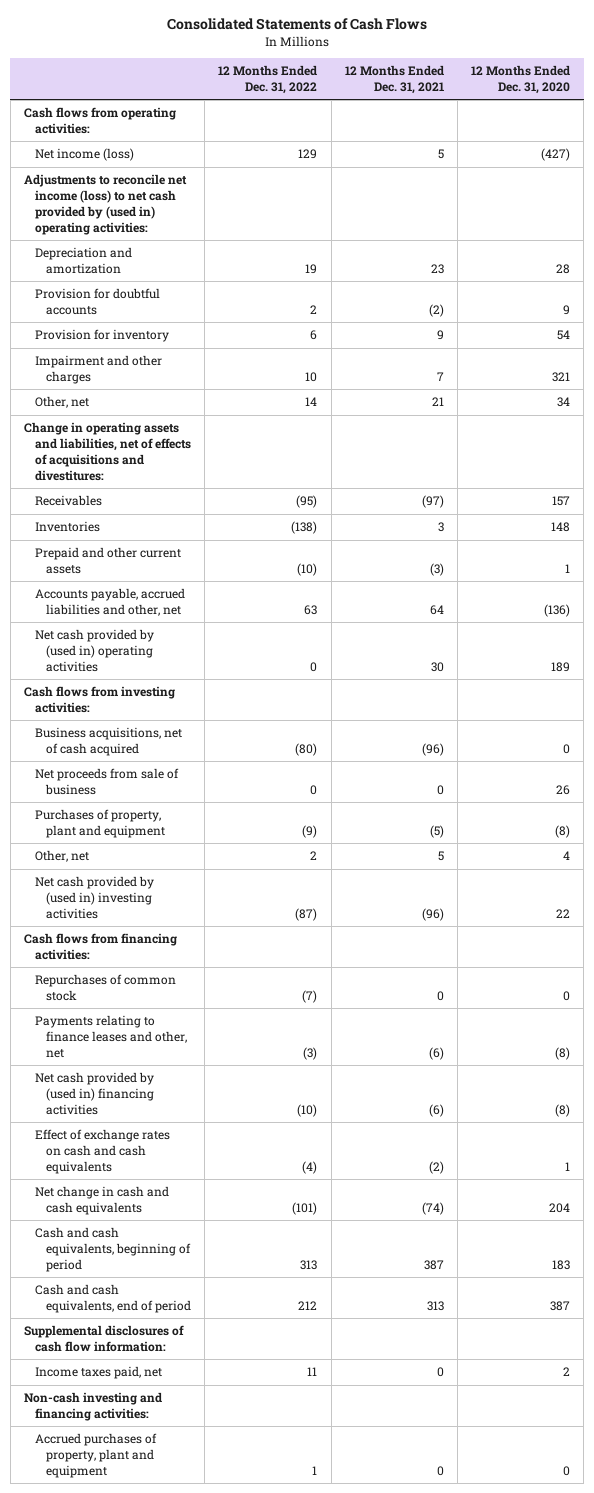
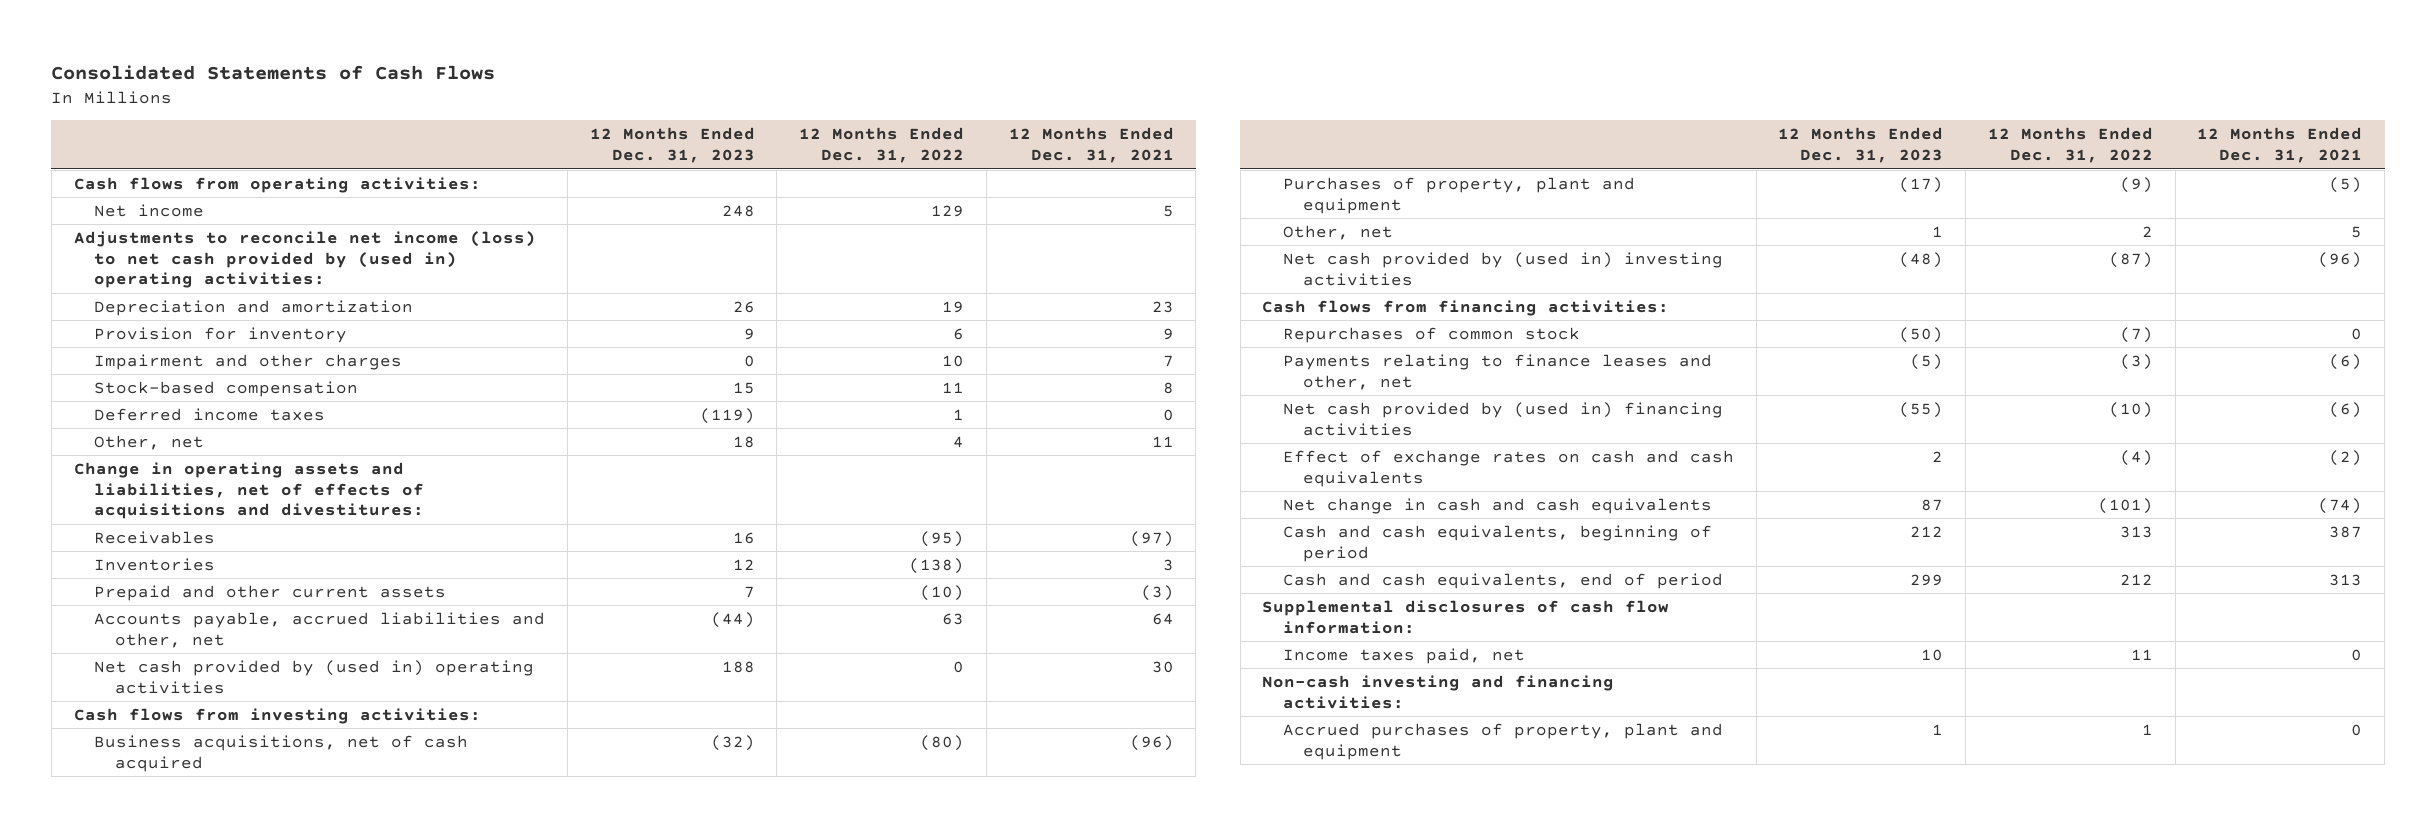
- | 12 Months Ended Dec. 31, 2022 | 12 Months Ended Dec. 31, 2021 | 12 Months Ended Dec. 31, 2020
+ | 12 Months Ended Dec. 31, 2023 | 12 Months Ended Dec. 31, 2022 | 12 Months Ended Dec. 31, 2021
- Net income (loss) | 129 | 5 | (427)
+ Net income | 248 | 129 | 5
- Provision for doubtful accounts | 2 | (2) | 9
- Other, net | 14 | 21 | 34
+ Stock-based compensation | 15 | 11 | 8
+ Deferred income taxes | (119) | 1 | 0
+ Other, net | 18 | 4 | 11
- Net proceeds from sale of business | 0 | 0 | 26

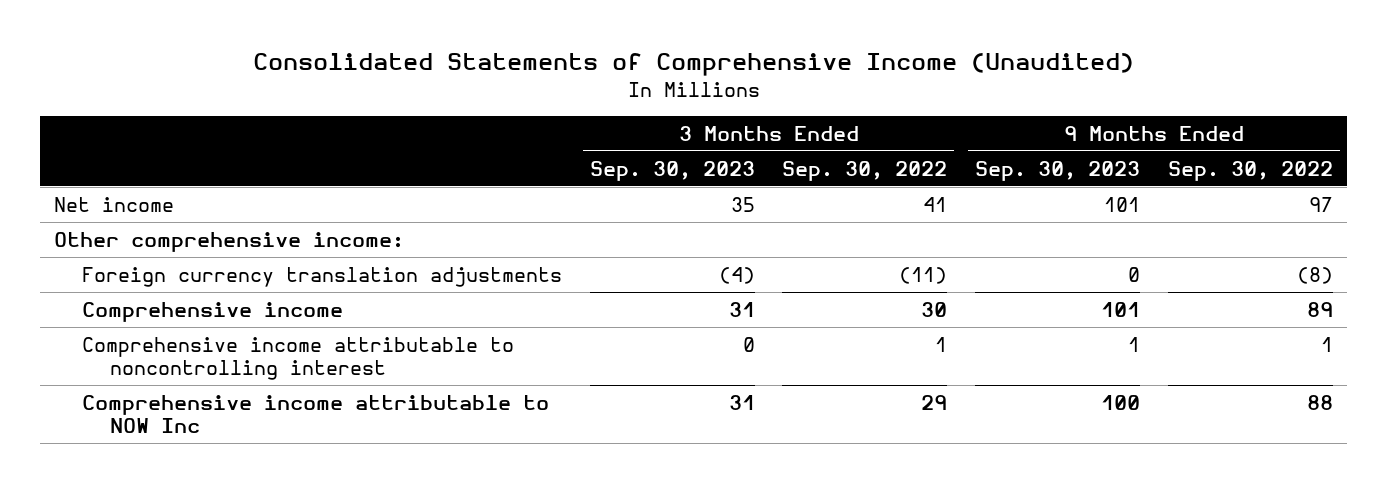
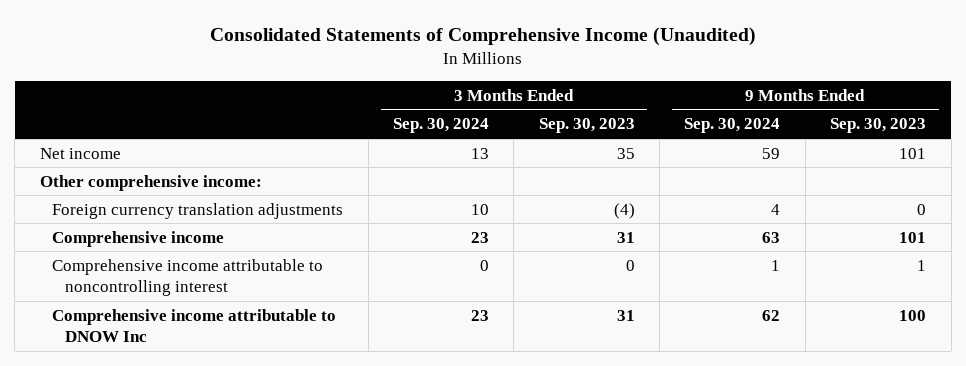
- | 3 Months Ended Sep. 30, 2023 | 3 Months Ended Sep. 30, 2022 | 9 Months Ended Sep. 30, 2023 | 9 Months Ended Sep. 30, 2022
+ | 3 Months Ended Sep. 30, 2024 | 3 Months Ended Sep. 30, 2023 | 9 Months Ended Sep. 30, 2024 | 9 Months Ended Sep. 30, 2023
- Comprehensive income attributable to NOW Inc | 31 | 29 | 100 | 88
+ Comprehensive income attributable to DNOW Inc | 23 | 31 | 62 | 100

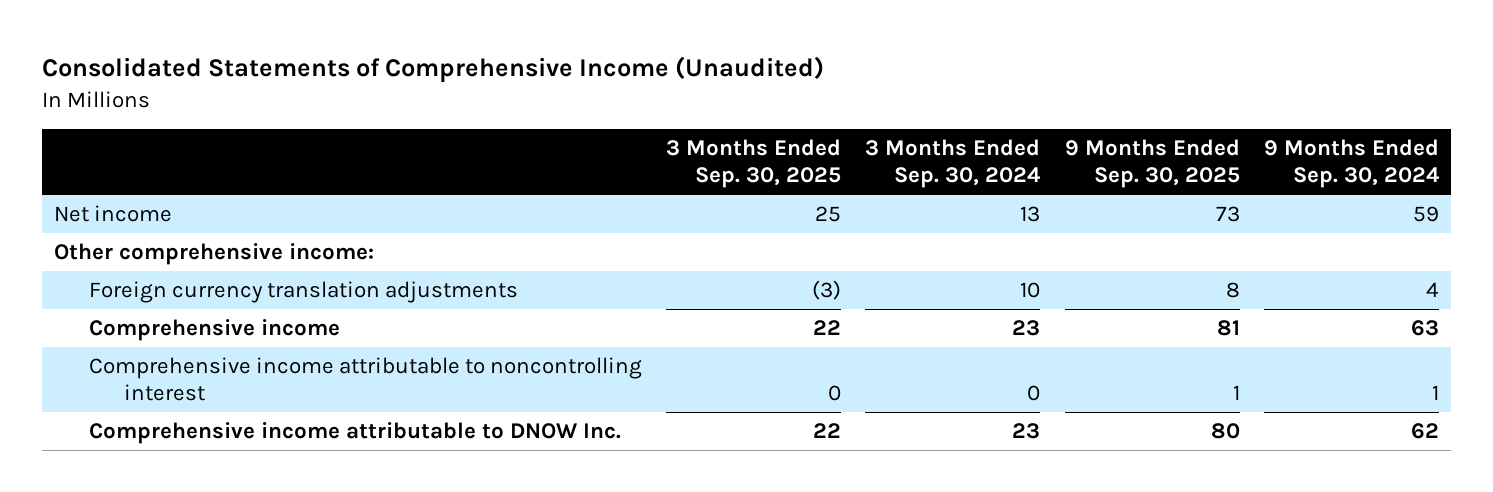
- | 3 Months Ended Sep. 30, 2024 | 3 Months Ended Sep. 30, 2023 | 9 Months Ended Sep. 30, 2024 | 9 Months Ended Sep. 30, 2023
+ | 3 Months Ended Sep. 30, 2025 | 3 Months Ended Sep. 30, 2024 | 9 Months Ended Sep. 30, 2025 | 9 Months Ended Sep. 30, 2024
- Comprehensive income attributable to DNOW Inc | 23 | 31 | 62 | 100
+ Comprehensive income attributable to DNOW Inc. | 22 | 23 | 80 | 62

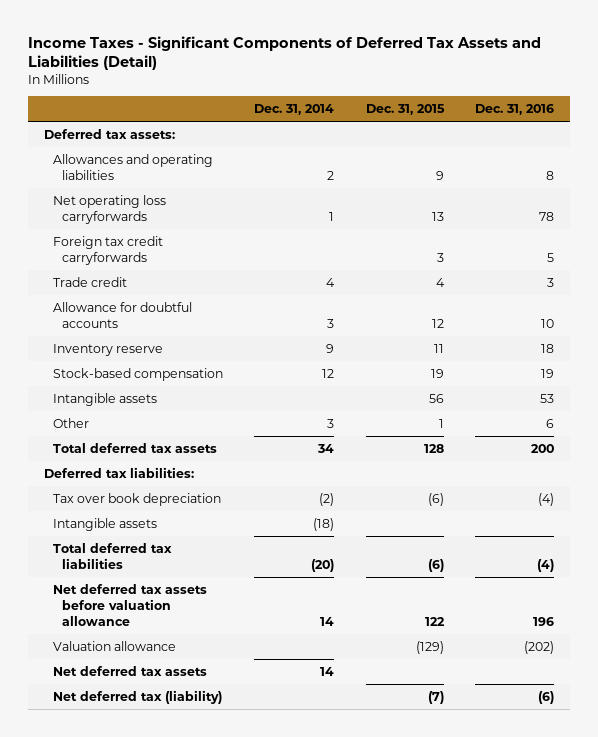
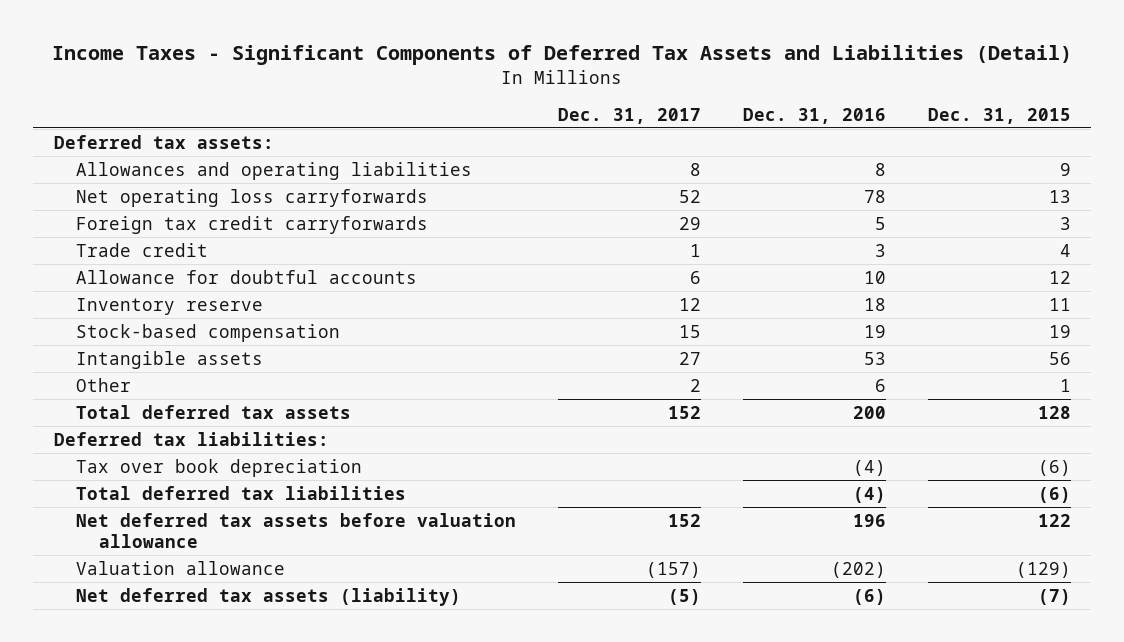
- | Dec. 31, 2014 | Dec. 31, 2015 | Dec. 31, 2016
+ | Dec. 31, 2017 | Dec. 31, 2016 | Dec. 31, 2015
- Intangible assets | (18) | |
- Net deferred tax assets | 14 | |
- Net deferred tax (liability) | | (7) | (6)
+ Net deferred tax assets (liability) | (5) | (6) | (7)

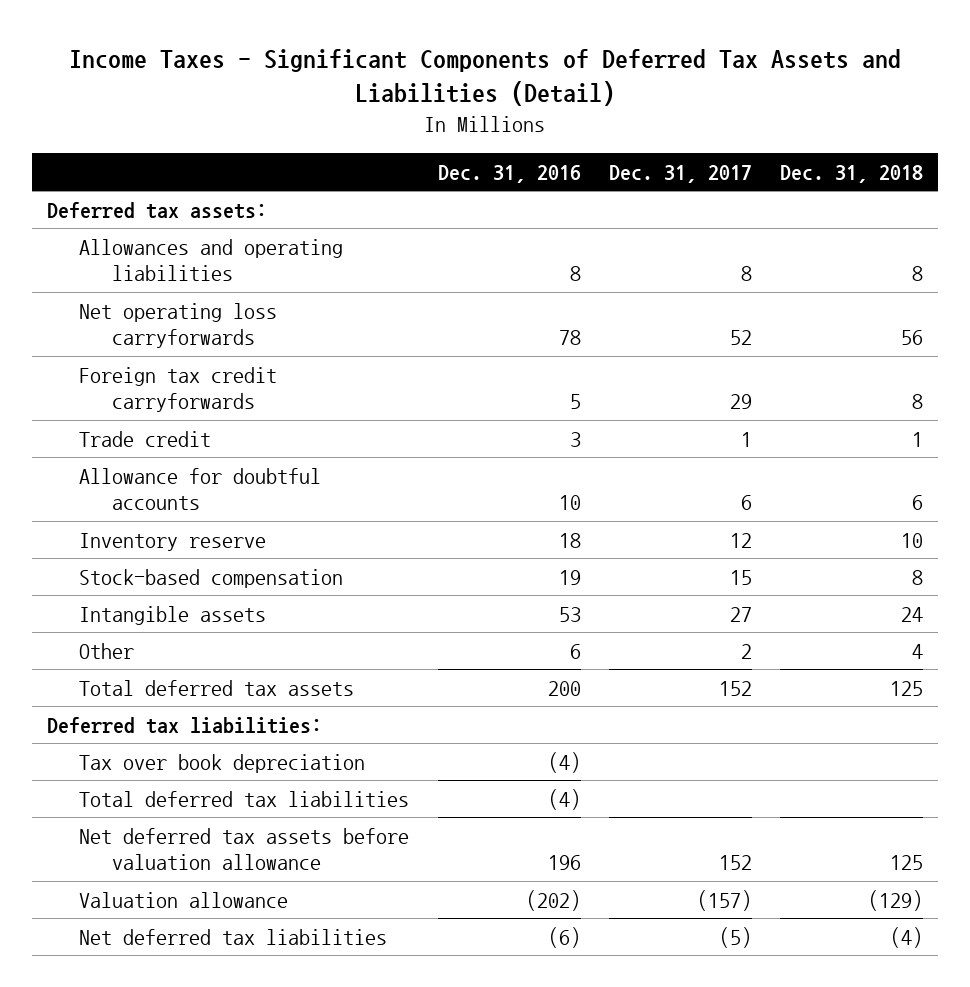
- | Dec. 31, 2017 | Dec. 31, 2016 | Dec. 31, 2015
+ | Dec. 31, 2016 | Dec. 31, 2017 | Dec. 31, 2018
- Net deferred tax assets (liability) | (5) | (6) | (7)
+ Net deferred tax liabilities | (6) | (5) | (4)

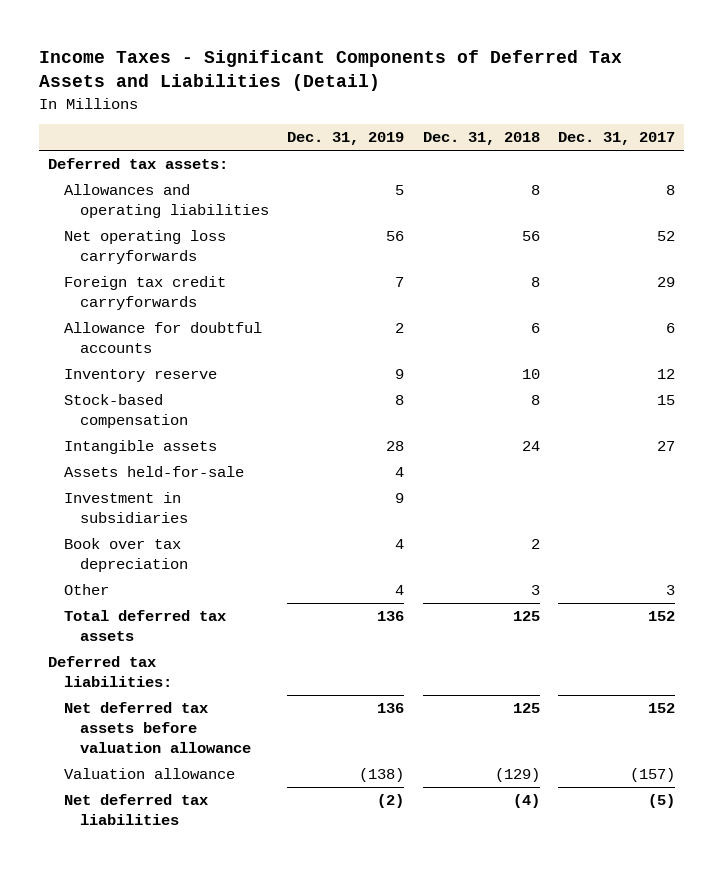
- | Dec. 31, 2016 | Dec. 31, 2017 | Dec. 31, 2018
+ | Dec. 31, 2019 | Dec. 31, 2018 | Dec. 31, 2017
- Trade credit | 3 | 1 | 1
- Other | 6 | 2 | 4
+ Assets held-for-sale | 4 | |
+ Investment in subsidiaries | 9 | |
+ Book over tax depreciation | 4 | 2 |
+ Other | 4 | 3 | 3
- Tax over book depreciation | (4) | |
- Total deferred tax liabilities | (4) | |

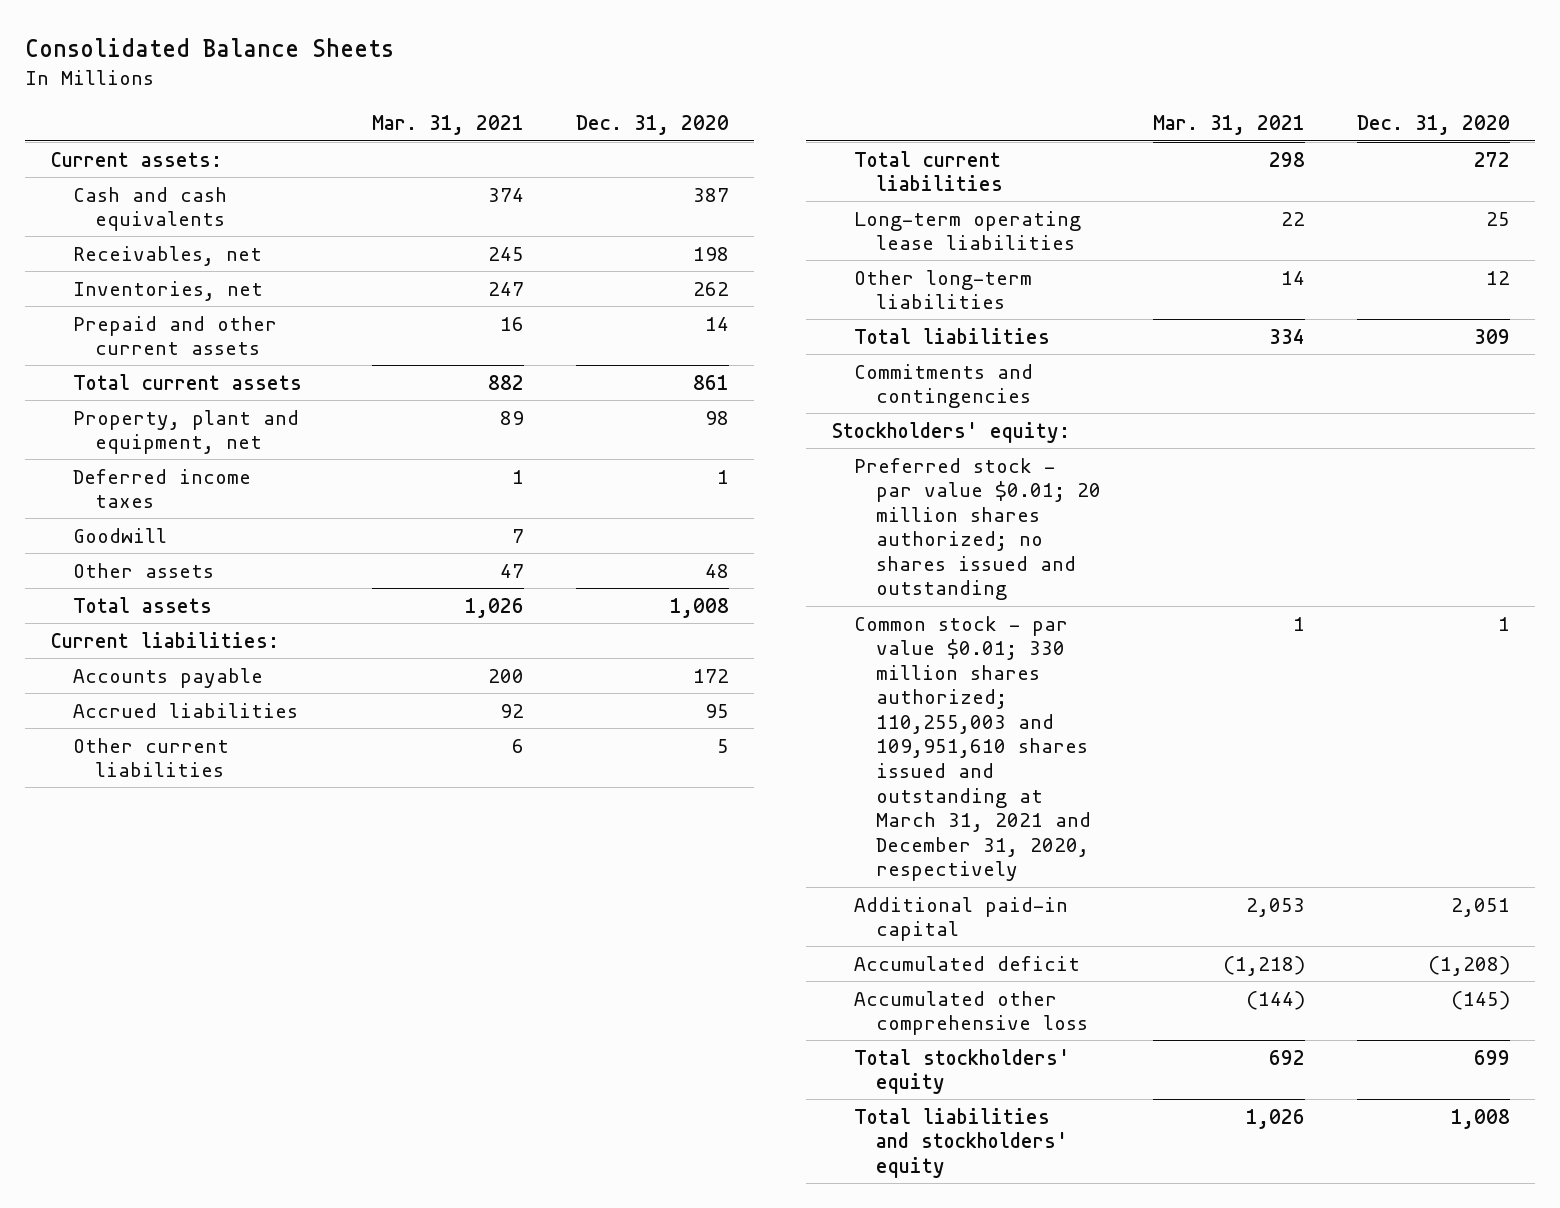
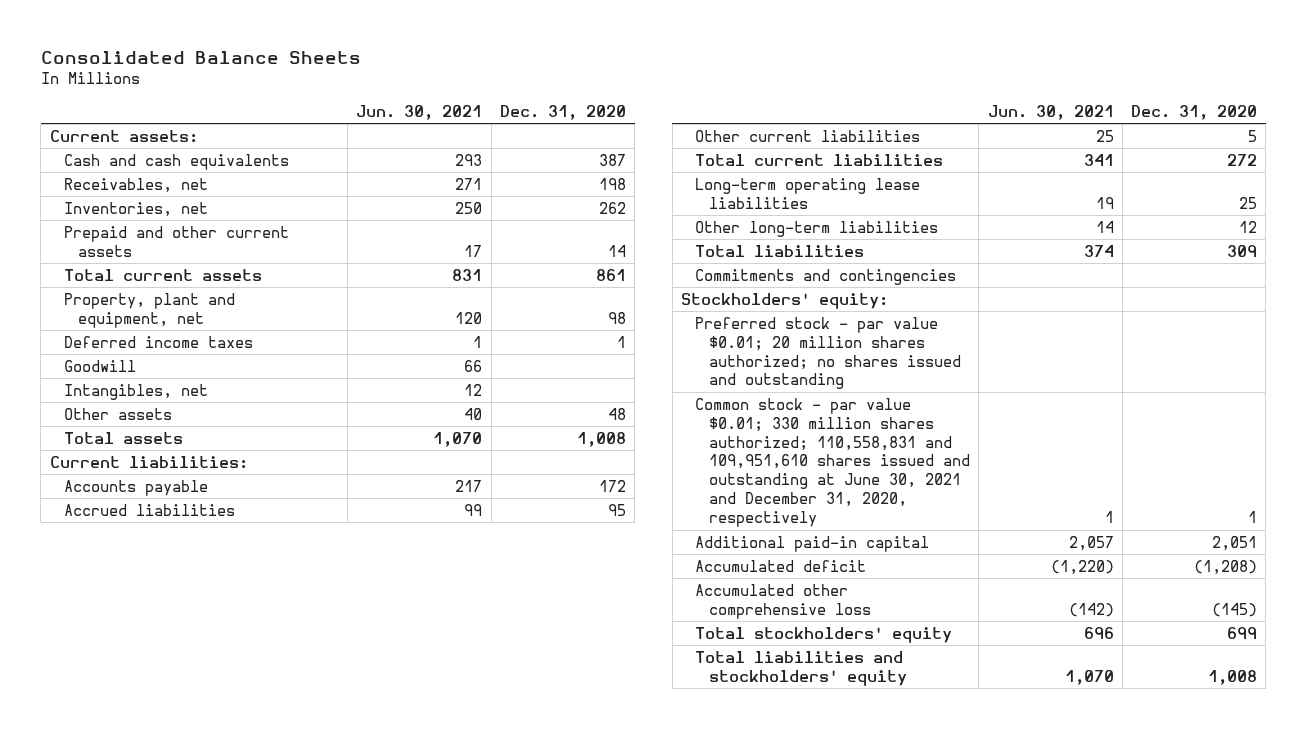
- | Mar. 31, 2021 | Dec. 31, 2020
+ | Jun. 30, 2021 | Dec. 31, 2020
+ Intangibles, net | 12 |
- Common stock - par value $0.01; 330 million shares authorized; 110,255,003 and 109,951,610 shares issued and outstanding at March 31, 2021 and December 31, 2020, respectively | 1 | 1
+ Common stock - par value $0.01; 330 million shares authorized; 110,558,831 and 109,951,610 shares issued and outstanding at June 30, 2021 and December 31, 2020, respectively | 1 | 1

